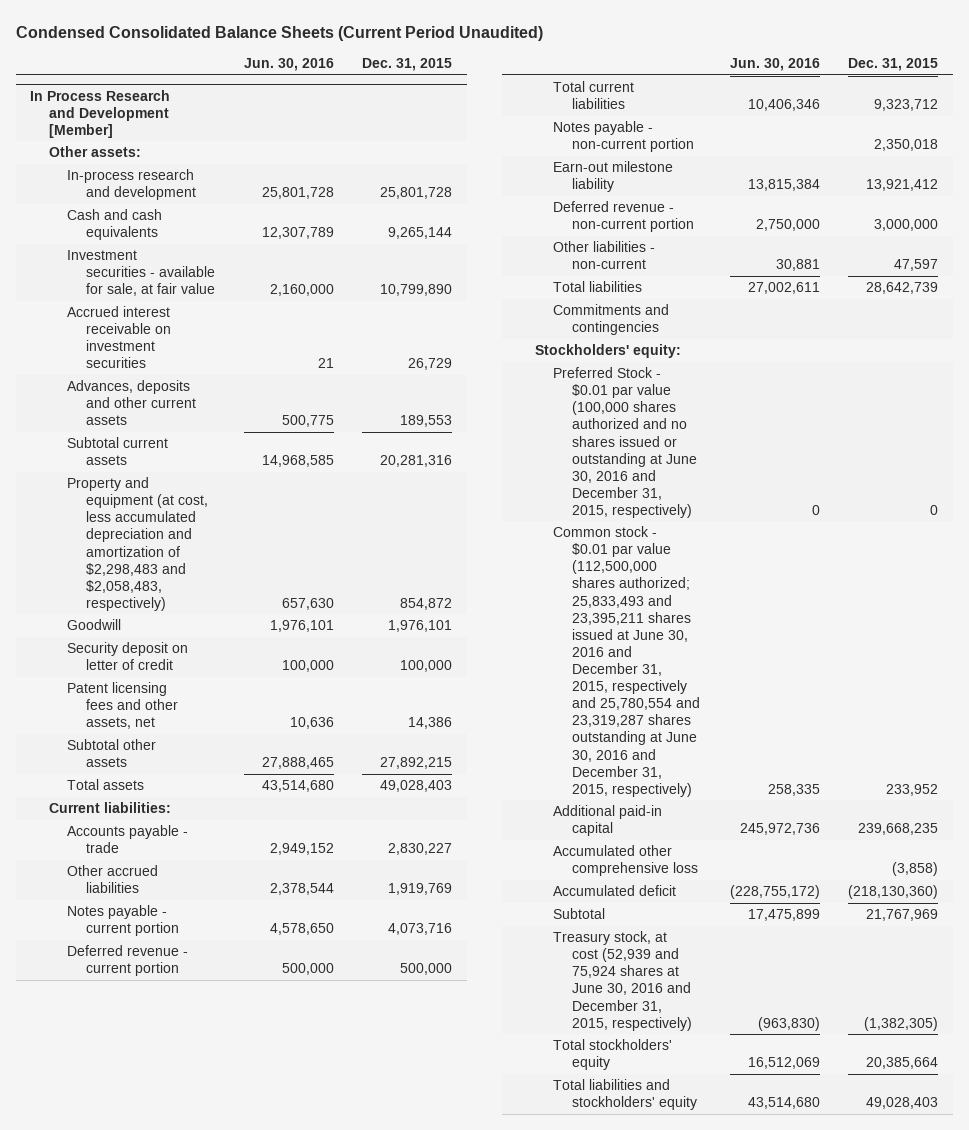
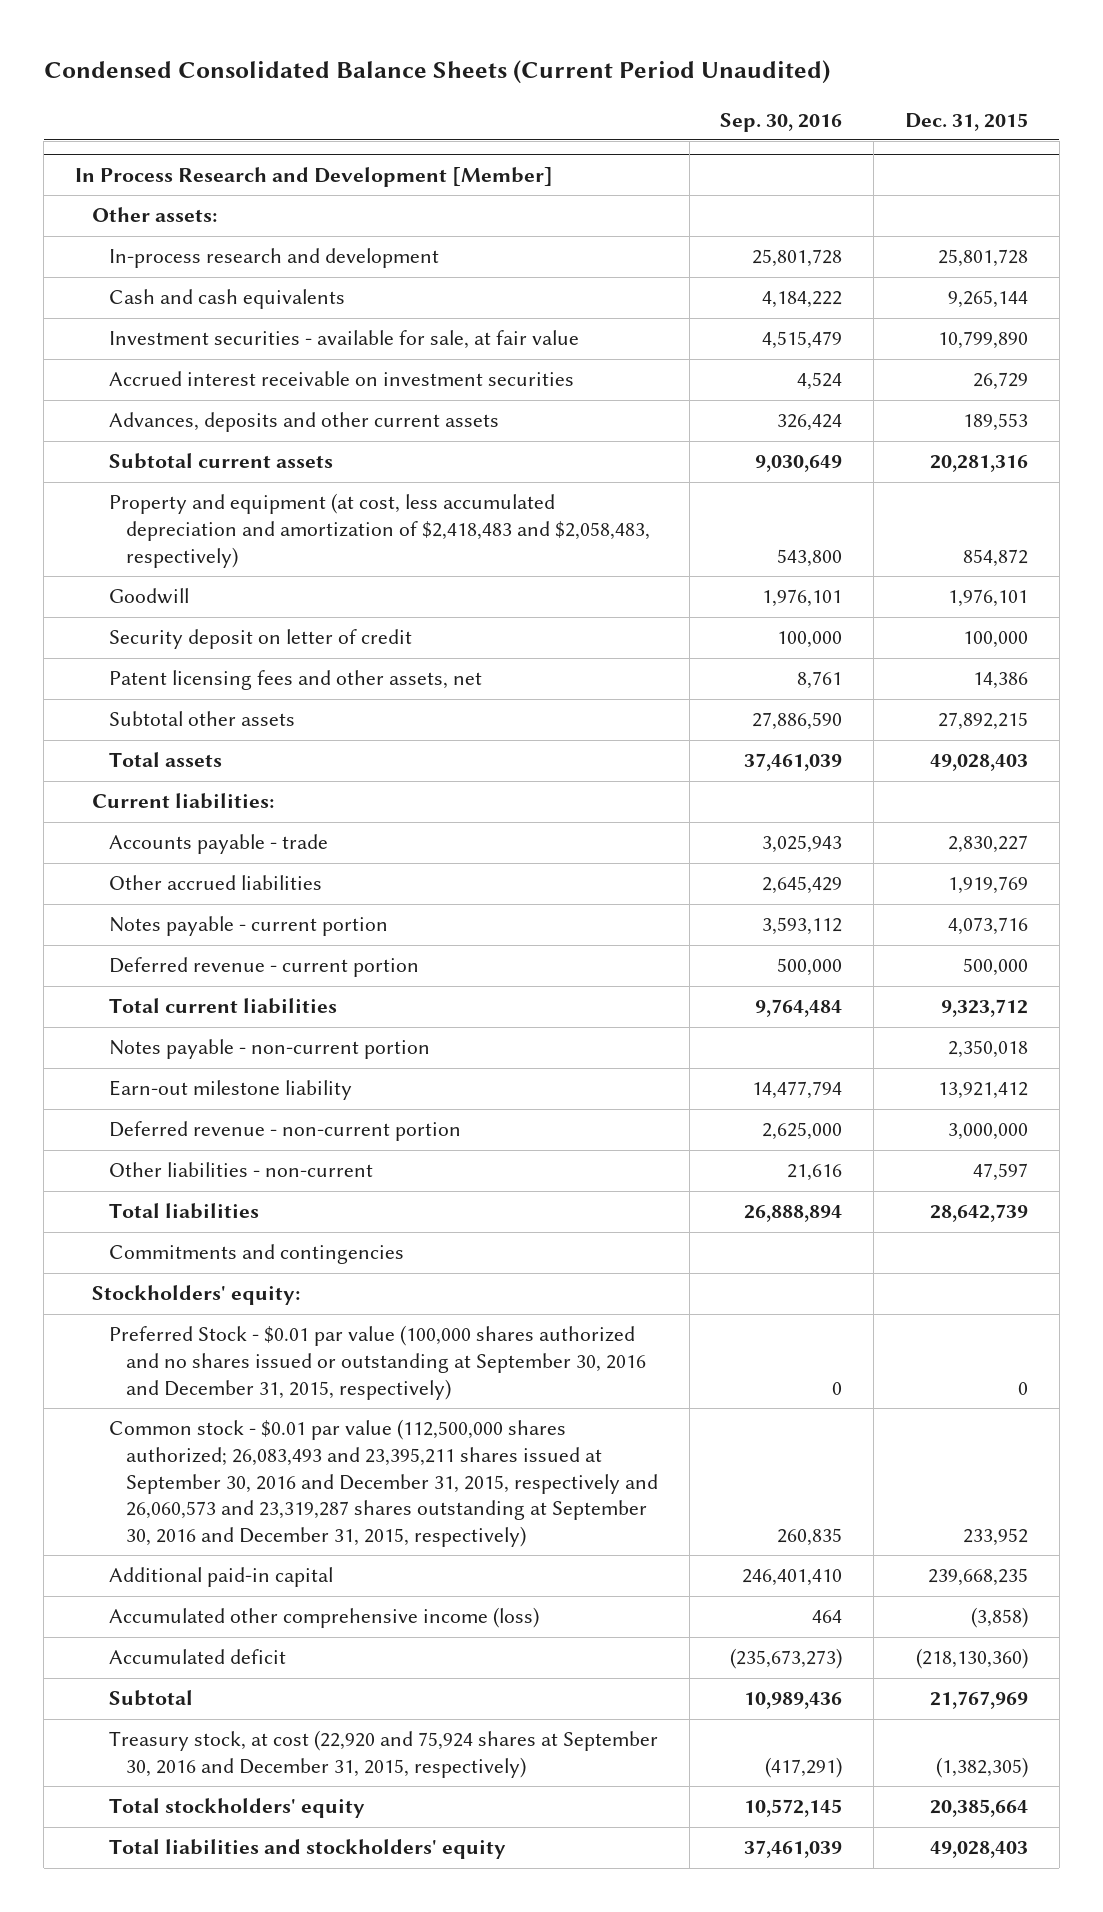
- | Jun. 30, 2016 | Dec. 31, 2015
+ | Sep. 30, 2016 | Dec. 31, 2015
@ In Process Research and Development [Member]
- Property and equipment (at cost, less accumulated depreciation and amortization of $2,298,483 and $2,058,483, respectively) | 657,630 | 854,872
+ Property and equipment (at cost, less accumulated depreciation and amortization of $2,418,483 and $2,058,483, respectively) | 543,800 | 854,872
- Preferred Stock - $0.01 par value (100,000 shares authorized and no shares issued or outstanding at June 30, 2016 and December 31, 2015, respectively) | 0 | 0
- Common stock - $0.01 par value (112,500,000 shares authorized; 25,833,493 and 23,395,211 shares issued at June 30, 2016 and December 31, 2015, respectively and 25,780,554 and 23,319,287 shares outstanding at June 30, 2016 and December 31, 2015, respectively) | 258,335 | 233,952
+ Preferred Stock - $0.01 par value (100,000 shares authorized and no shares issued or outstanding at September 30, 2016 and December 31, 2015, respectively) | 0 | 0
+ Common stock - $0.01 par value (112,500,000 shares authorized; 26,083,493 and 23,395,211 shares issued at September 30, 2016 and December 31, 2015, respectively and 26,060,573 and 23,319,287 shares outstanding at September 30, 2016 and December 31, 2015, respectively) | 260,835 | 233,952
- Accumulated other comprehensive loss | | (3,858)
+ Accumulated other comprehensive income (loss) | 464 | (3,858)
- Treasury stock, at cost (52,939 and 75,924 shares at June 30, 2016 and December 31, 2015, respectively) | (963,830) | (1,382,305)
+ Treasury stock, at cost (22,920 and 75,924 shares at September 30, 2016 and December 31, 2015, respectively) | (417,291) | (1,382,305)

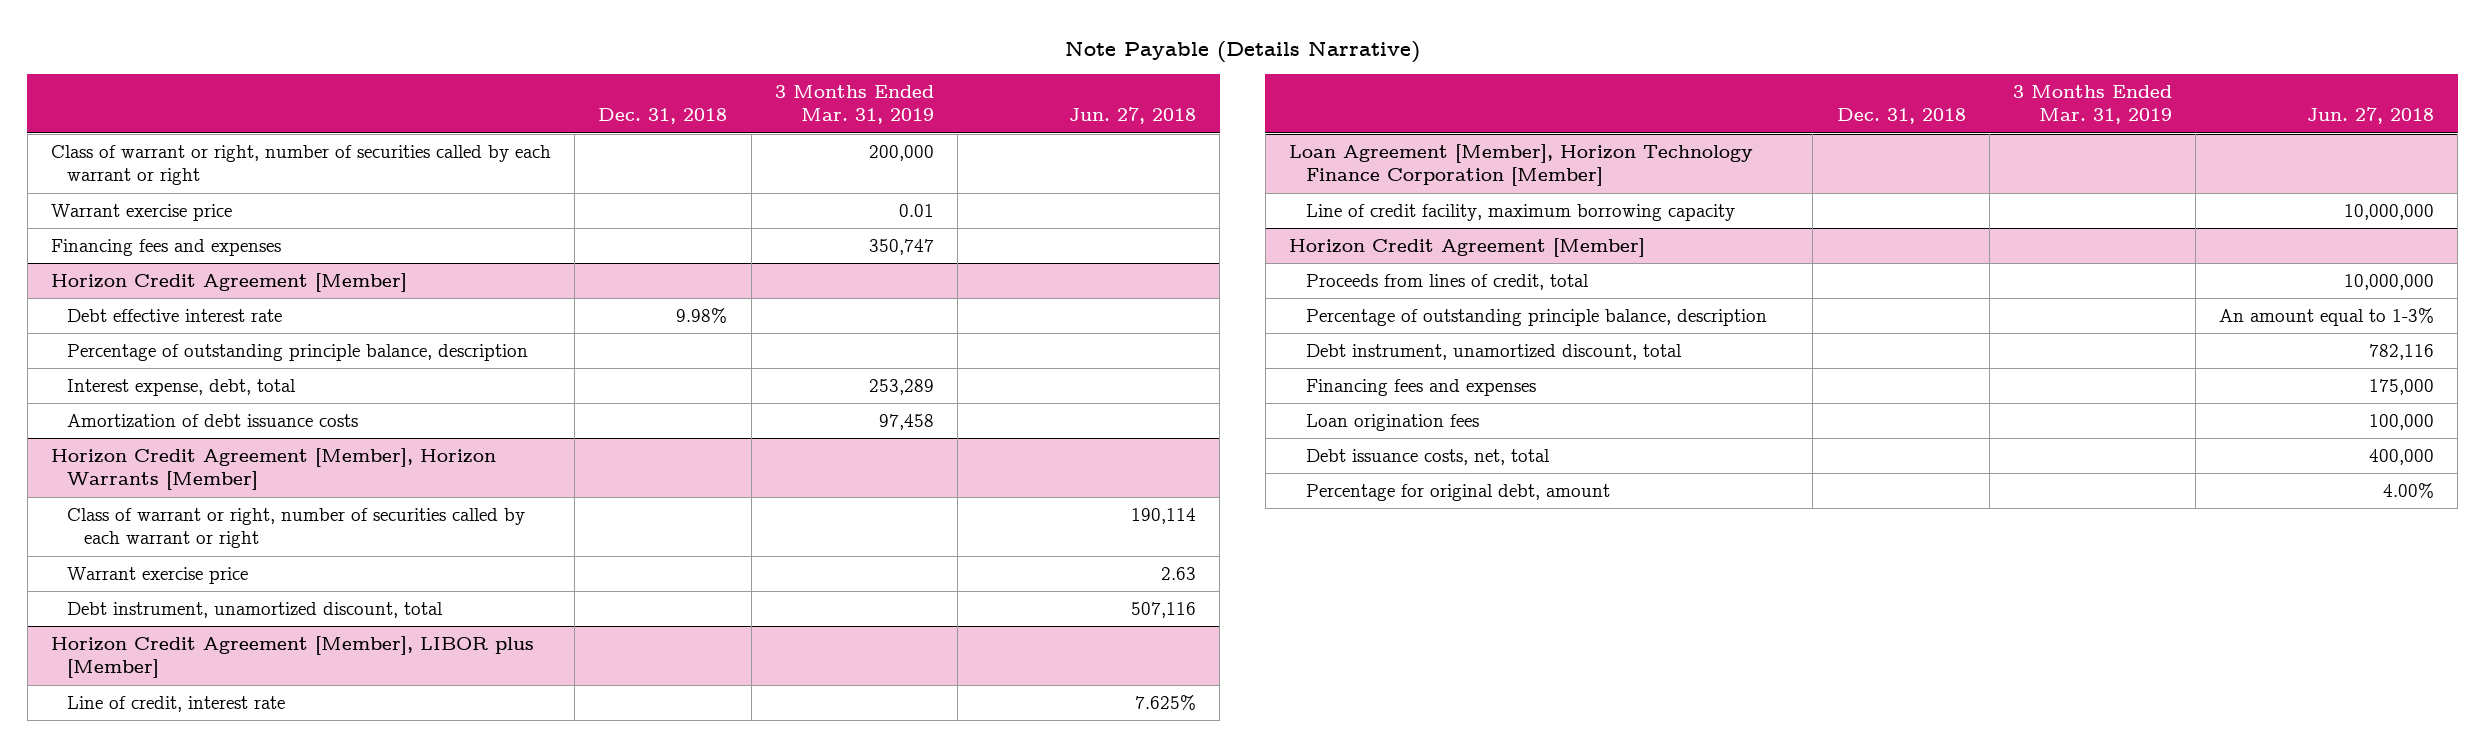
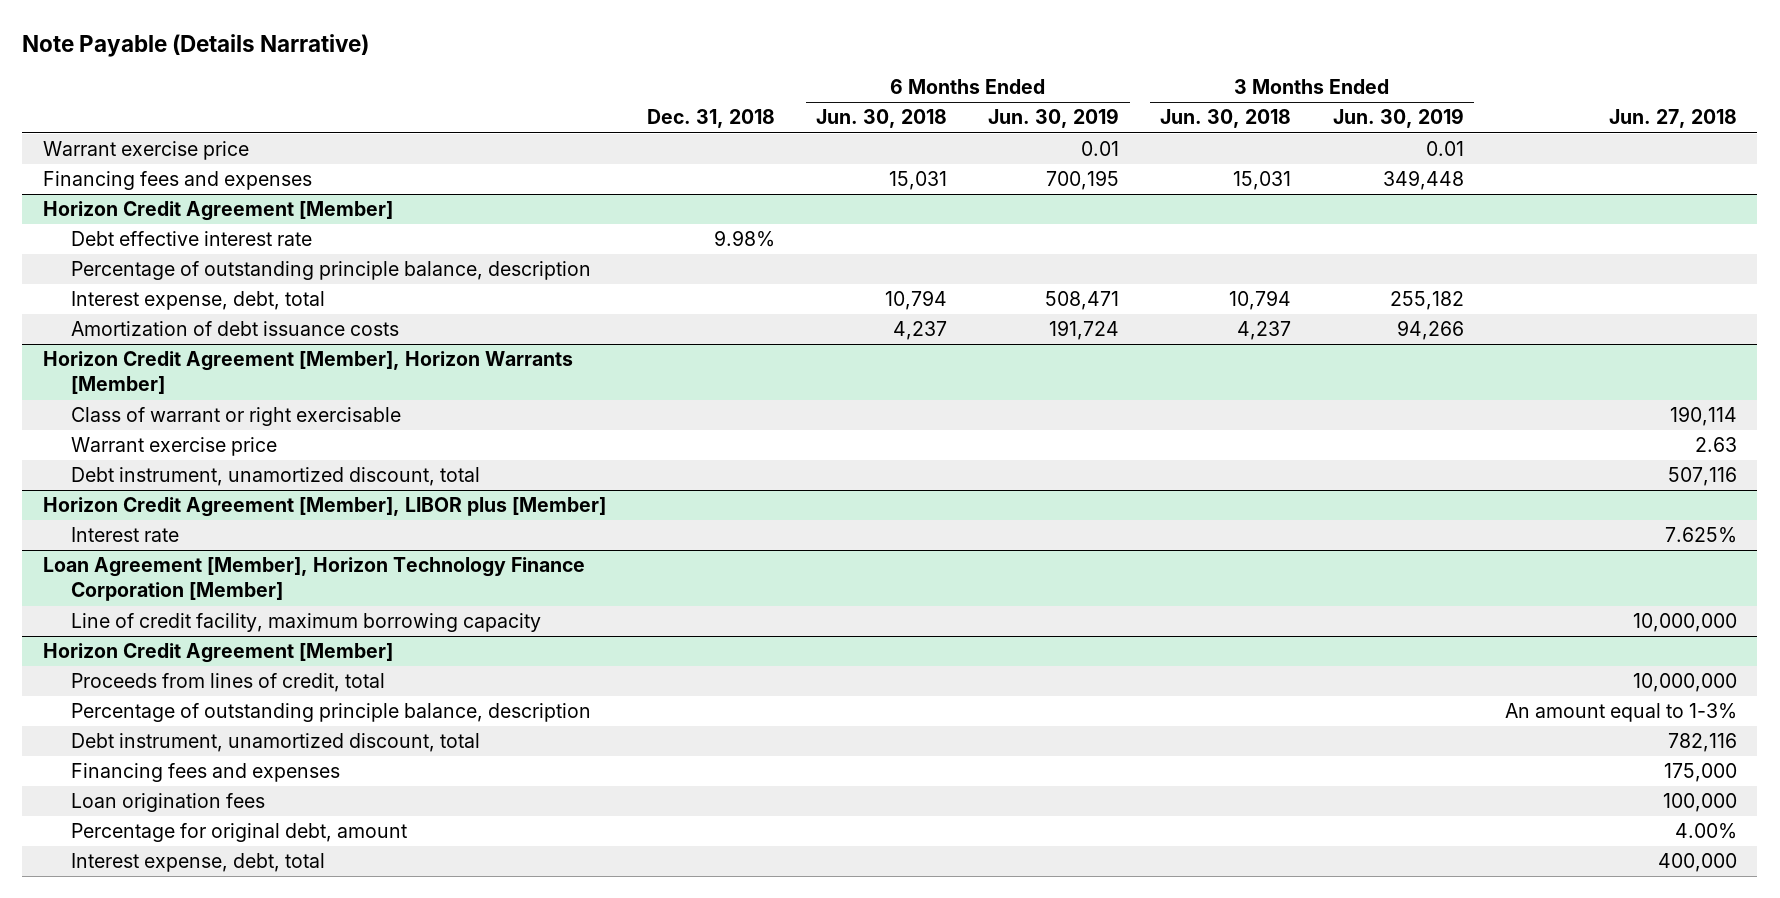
- | Dec. 31, 2018 | 3 Months Ended Mar. 31, 2019 | Jun. 27, 2018
+ | Dec. 31, 2018 | 6 Months Ended Jun. 30, 2018 | 6 Months Ended Jun. 30, 2019 | 3 Months Ended Jun. 30, 2018 | 3 Months Ended Jun. 30, 2019 | Jun. 27, 2018
- Class of warrant or right, number of securities called by each warrant or right | | 200,000 |
@ Horizon Credit Agreement [Member], Horizon Warrants [Member]
- Class of warrant or right, number of securities called by each warrant or right | | | 190,114
+ Class of warrant or right exercisable | | | | | | 190,114
@ Horizon Credit Agreement [Member], LIBOR plus [Member]
- Line of credit, interest rate | | | 7.625%
+ Interest rate | | | | | | 7.625%
@ Horizon Credit Agreement [Member]
- Debt issuance costs, net, total | | | 400,000
+ Interest expense, debt, total | | | | | | 400,000

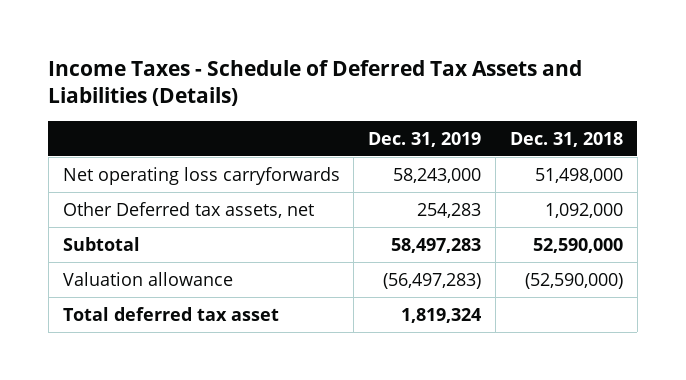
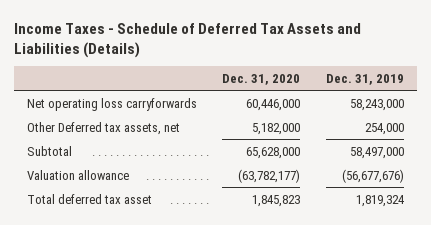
- | Dec. 31, 2019 | Dec. 31, 2018
+ | Dec. 31, 2020 | Dec. 31, 2019
- Other Deferred tax assets, net | 254,283 | 1,092,000
- Subtotal | 58,497,283 | 52,590,000
- Valuation allowance | (56,497,283) | (52,590,000)
+ Other Deferred tax assets, net | 5,182,000 | 254,000
+ Subtotal | 65,628,000 | 58,497,000
+ Valuation allowance | (63,782,177) | (56,677,676)

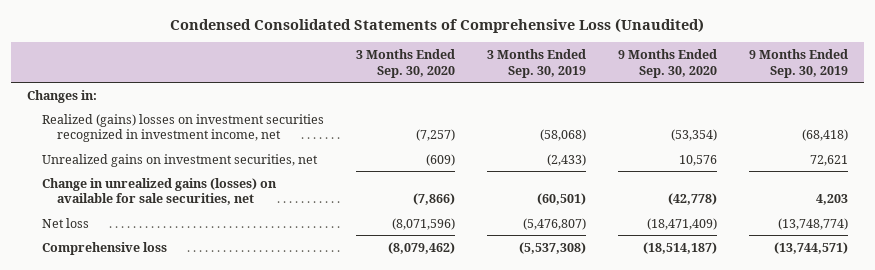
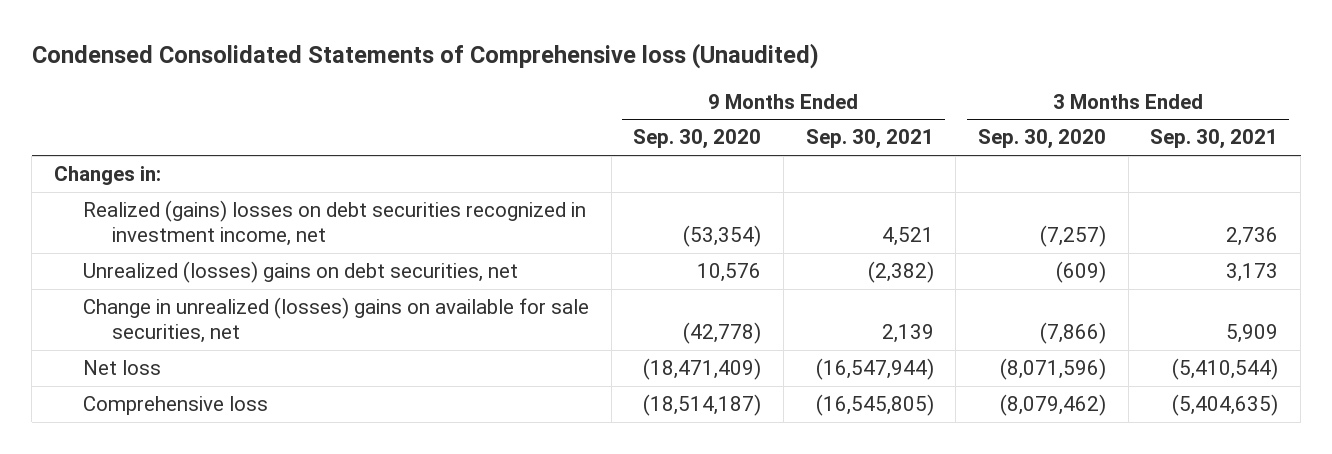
- Condensed Consolidated Statements of Comprehensive Loss (Unaudited)
+ Condensed Consolidated Statements of Comprehensive loss (Unaudited)
- | 3 Months Ended Sep. 30, 2020 | 3 Months Ended Sep. 30, 2019 | 9 Months Ended Sep. 30, 2020 | 9 Months Ended Sep. 30, 2019
+ | 9 Months Ended Sep. 30, 2020 | 9 Months Ended Sep. 30, 2021 | 3 Months Ended Sep. 30, 2020 | 3 Months Ended Sep. 30, 2021
- Realized (gains) losses on investment securities recognized in investment income, net | (7,257) | (58,068) | (53,354) | (68,418)
- Unrealized gains on investment securities, net | (609) | (2,433) | 10,576 | 72,621
- Change in unrealized gains (losses) on available for sale securities, net | (7,866) | (60,501) | (42,778) | 4,203
+ Realized (gains) losses on debt securities recognized in investment income, net | (53,354) | 4,521 | (7,257) | 2,736
+ Unrealized (losses) gains on debt securities, net | 10,576 | (2,382) | (609) | 3,173
+ Change in unrealized (losses) gains on available for sale securities, net | (42,778) | 2,139 | (7,866) | 5,909

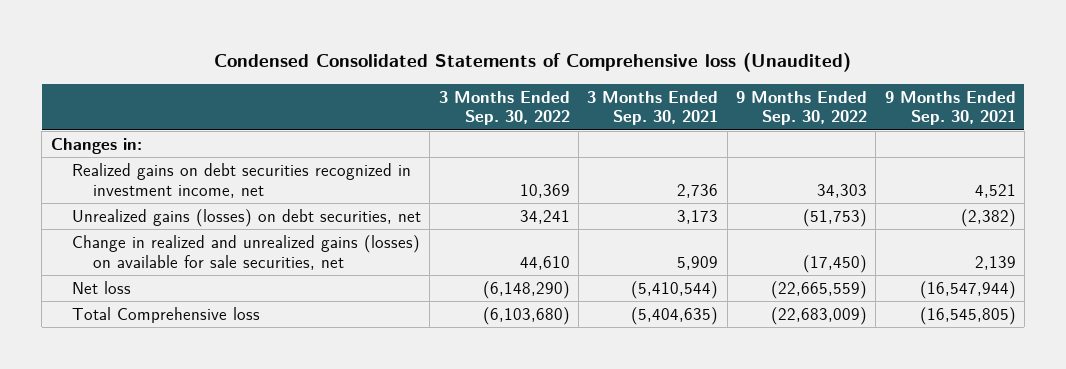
- | 9 Months Ended Sep. 30, 2020 | 9 Months Ended Sep. 30, 2021 | 3 Months Ended Sep. 30, 2020 | 3 Months Ended Sep. 30, 2021
+ | 3 Months Ended Sep. 30, 2022 | 3 Months Ended Sep. 30, 2021 | 9 Months Ended Sep. 30, 2022 | 9 Months Ended Sep. 30, 2021
- Realized (gains) losses on debt securities recognized in investment income, net | (53,354) | 4,521 | (7,257) | 2,736
- Unrealized (losses) gains on debt securities, net | 10,576 | (2,382) | (609) | 3,173
- Change in unrealized (losses) gains on available for sale securities, net | (42,778) | 2,139 | (7,866) | 5,909
+ Realized gains on debt securities recognized in investment income, net | 10,369 | 2,736 | 34,303 | 4,521
+ Unrealized gains (losses) on debt securities, net | 34,241 | 3,173 | (51,753) | (2,382)
+ Change in realized and unrealized gains (losses) on available for sale securities, net | 44,610 | 5,909 | (17,450) | 2,139
- Comprehensive loss | (18,514,187) | (16,545,805) | (8,079,462) | (5,404,635)
+ Total Comprehensive loss | (6,103,680) | (5,404,635) | (22,683,009) | (16,545,805)

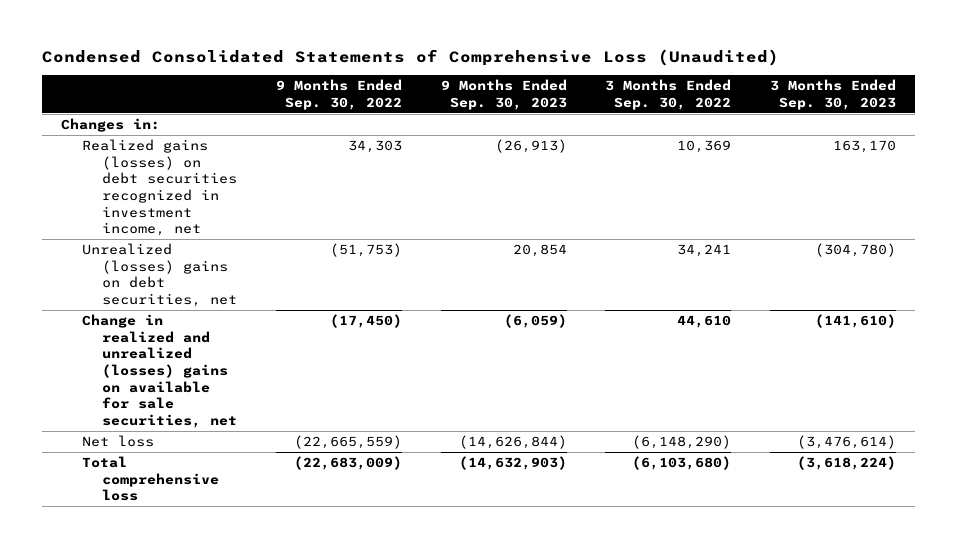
- Condensed Consolidated Statements of Comprehensive loss (Unaudited)
+ Condensed Consolidated Statements of Comprehensive Loss (Unaudited)
- | 3 Months Ended Sep. 30, 2022 | 3 Months Ended Sep. 30, 2021 | 9 Months Ended Sep. 30, 2022 | 9 Months Ended Sep. 30, 2021
+ | 9 Months Ended Sep. 30, 2022 | 9 Months Ended Sep. 30, 2023 | 3 Months Ended Sep. 30, 2022 | 3 Months Ended Sep. 30, 2023
- Realized gains on debt securities recognized in investment income, net | 10,369 | 2,736 | 34,303 | 4,521
- Unrealized gains (losses) on debt securities, net | 34,241 | 3,173 | (51,753) | (2,382)
- Change in realized and unrealized gains (losses) on available for sale securities, net | 44,610 | 5,909 | (17,450) | 2,139
+ Realized gains (losses) on debt securities recognized in investment income, net | 34,303 | (26,913) | 10,369 | 163,170
+ Unrealized (losses) gains on debt securities, net | (51,753) | 20,854 | 34,241 | (304,780)
+ Change in realized and unrealized (losses) gains on available for sale securities, net | (17,450) | (6,059) | 44,610 | (141,610)
- Total Comprehensive loss | (6,103,680) | (5,404,635) | (22,683,009) | (16,545,805)
+ Total comprehensive loss | (22,683,009) | (14,632,903) | (6,103,680) | (3,618,224)

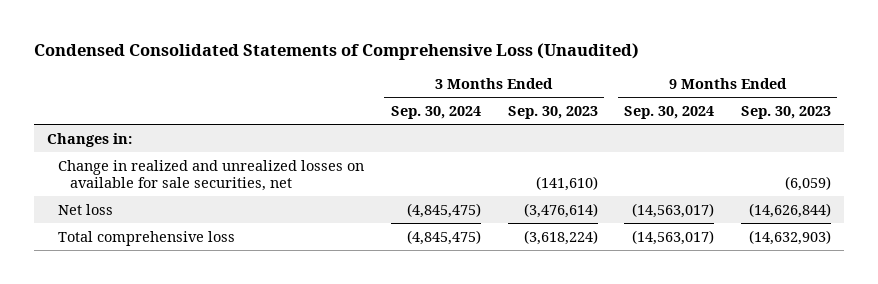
- | 9 Months Ended Sep. 30, 2022 | 9 Months Ended Sep. 30, 2023 | 3 Months Ended Sep. 30, 2022 | 3 Months Ended Sep. 30, 2023
+ | 3 Months Ended Sep. 30, 2024 | 3 Months Ended Sep. 30, 2023 | 9 Months Ended Sep. 30, 2024 | 9 Months Ended Sep. 30, 2023
- Realized gains (losses) on debt securities recognized in investment income, net | 34,303 | (26,913) | 10,369 | 163,170
- Unrealized (losses) gains on debt securities, net | (51,753) | 20,854 | 34,241 | (304,780)
- Change in realized and unrealized (losses) gains on available for sale securities, net | (17,450) | (6,059) | 44,610 | (141,610)
+ Change in realized and unrealized losses on available for sale securities, net | | (141,610) | | (6,059)

